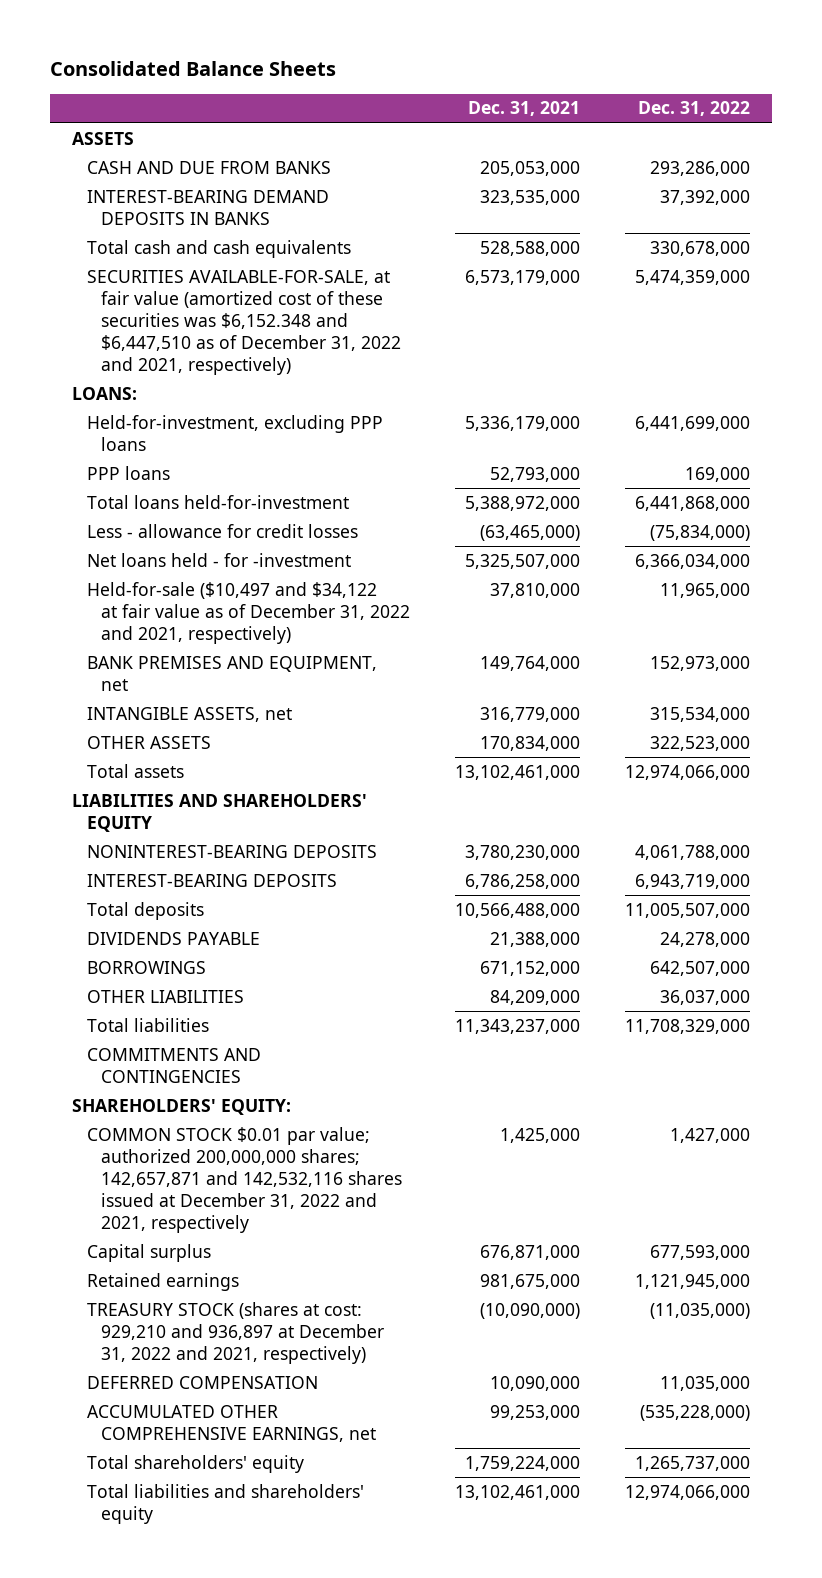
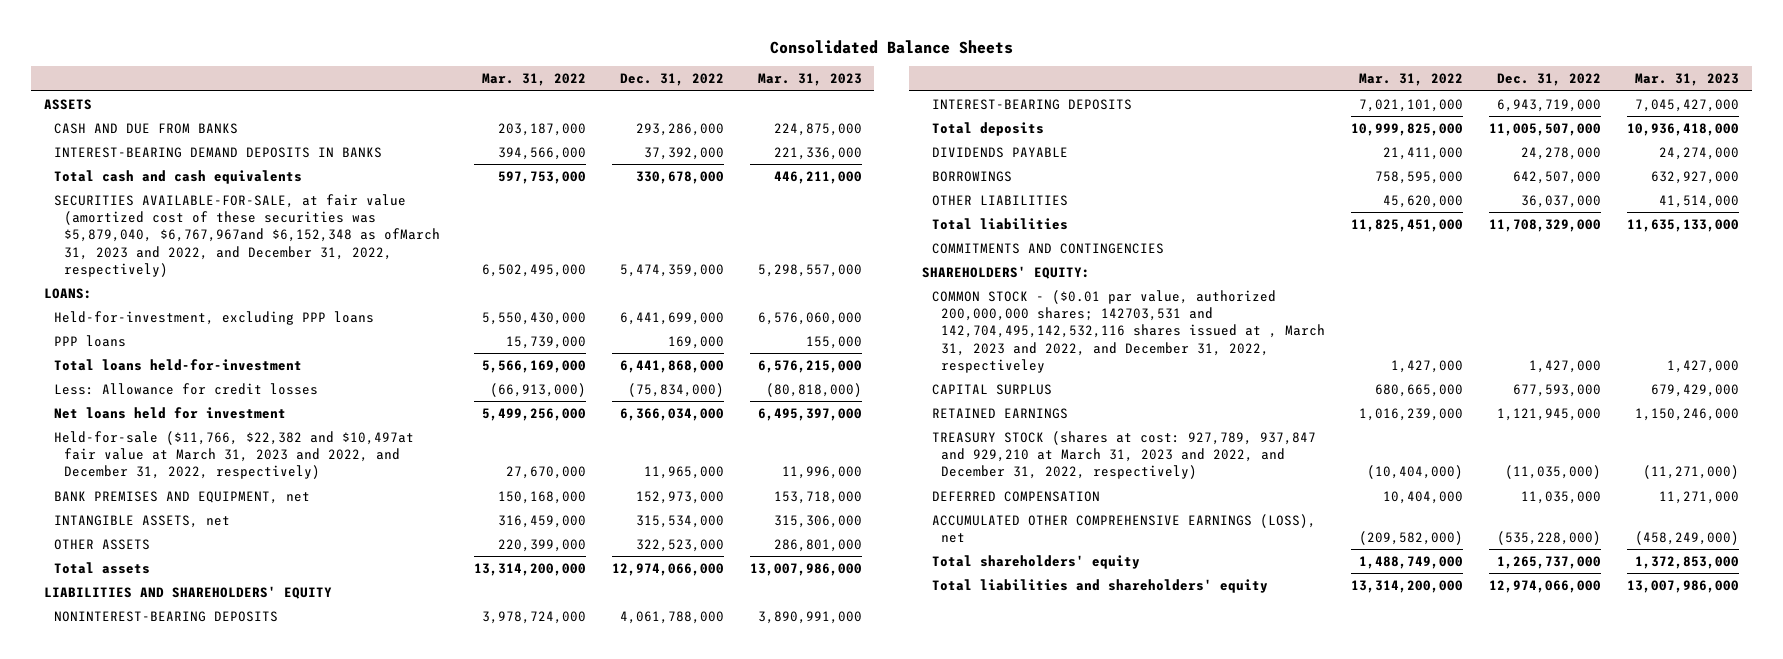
- | Dec. 31, 2021 | Dec. 31, 2022
+ | Mar. 31, 2022 | Dec. 31, 2022 | Mar. 31, 2023
- SECURITIES AVAILABLE-FOR-SALE, at fair value (amortized cost of these securities was $6,152.348 and $6,447,510 as of December 31, 2022 and 2021, respectively) | 6,573,179,000 | 5,474,359,000
+ SECURITIES AVAILABLE-FOR-SALE, at fair value (amortized cost of these securities was $5,879,040, $6,767,967and $6,152,348 as ofMarch 31, 2023 and 2022, and December 31, 2022, respectively) | 6,502,495,000 | 5,474,359,000 | 5,298,557,000
- Less - allowance for credit losses | (63,465,000) | (75,834,000)
- Net loans held - for -investment | 5,325,507,000 | 6,366,034,000
- Held-for-sale ($10,497 and $34,122 at fair value as of December 31, 2022 and 2021, respectively) | 37,810,000 | 11,965,000
+ Less: Allowance for credit losses | (66,913,000) | (75,834,000) | (80,818,000)
+ Net loans held for investment | 5,499,256,000 | 6,366,034,000 | 6,495,397,000
+ Held-for-sale ($11,766, $22,382 and $10,497at fair value at March 31, 2023 and 2022, and December 31, 2022, respectively) | 27,670,000 | 11,965,000 | 11,996,000
- COMMON STOCK $0.01 par value; authorized 200,000,000 shares; 142,657,871 and 142,532,116 shares issued at December 31, 2022 and 2021, respectively | 1,425,000 | 1,427,000
- Capital surplus | 676,871,000 | 677,593,000
- Retained earnings | 981,675,000 | 1,121,945,000
- TREASURY STOCK (shares at cost: 929,210 and 936,897 at December 31, 2022 and 2021, respectively) | (10,090,000) | (11,035,000)
+ COMMON STOCK - ($0.01 par value, authorized 200,000,000 shares; 142703,531 and 142,704,495,142,532,116 shares issued at , March 31, 2023 and 2022, and December 31, 2022, respectiveley | 1,427,000 | 1,427,000 | 1,427,000
+ CAPITAL SURPLUS | 680,665,000 | 677,593,000 | 679,429,000
+ RETAINED EARNINGS | 1,016,239,000 | 1,121,945,000 | 1,150,246,000
+ TREASURY STOCK (shares at cost: 927,789, 937,847 and 929,210 at March 31, 2023 and 2022, and December 31, 2022, respectively) | (10,404,000) | (11,035,000) | (11,271,000)
- ACCUMULATED OTHER COMPREHENSIVE EARNINGS, net | 99,253,000 | (535,228,000)
+ ACCUMULATED OTHER COMPREHENSIVE EARNINGS (LOSS), net | (209,582,000) | (535,228,000) | (458,249,000)

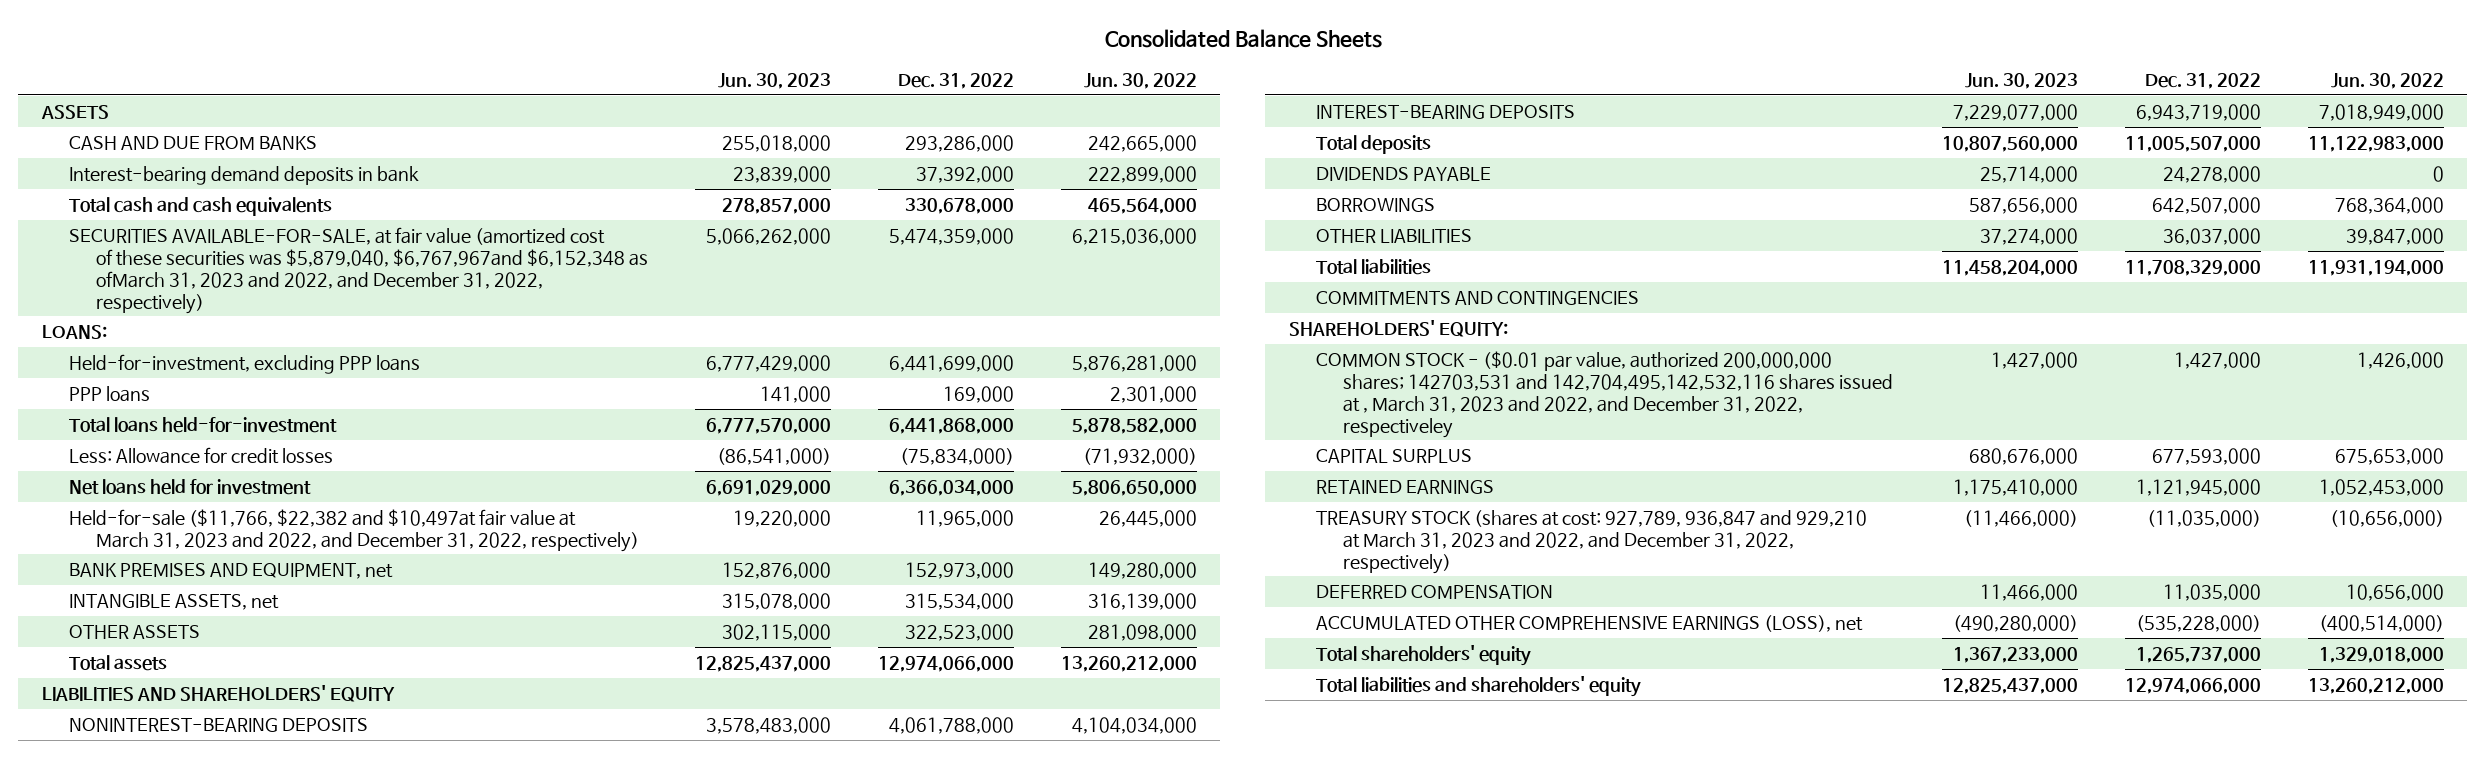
- | Mar. 31, 2022 | Dec. 31, 2022 | Mar. 31, 2023
+ | Jun. 30, 2023 | Dec. 31, 2022 | Jun. 30, 2022
- INTEREST-BEARING DEMAND DEPOSITS IN BANKS | 394,566,000 | 37,392,000 | 221,336,000
+ Interest-bearing demand deposits in bank | 23,839,000 | 37,392,000 | 222,899,000
- TREASURY STOCK (shares at cost: 927,789, 937,847 and 929,210 at March 31, 2023 and 2022, and December 31, 2022, respectively) | (10,404,000) | (11,035,000) | (11,271,000)
+ TREASURY STOCK (shares at cost: 927,789, 936,847 and 929,210 at March 31, 2023 and 2022, and December 31, 2022, respectively) | (11,466,000) | (11,035,000) | (10,656,000)

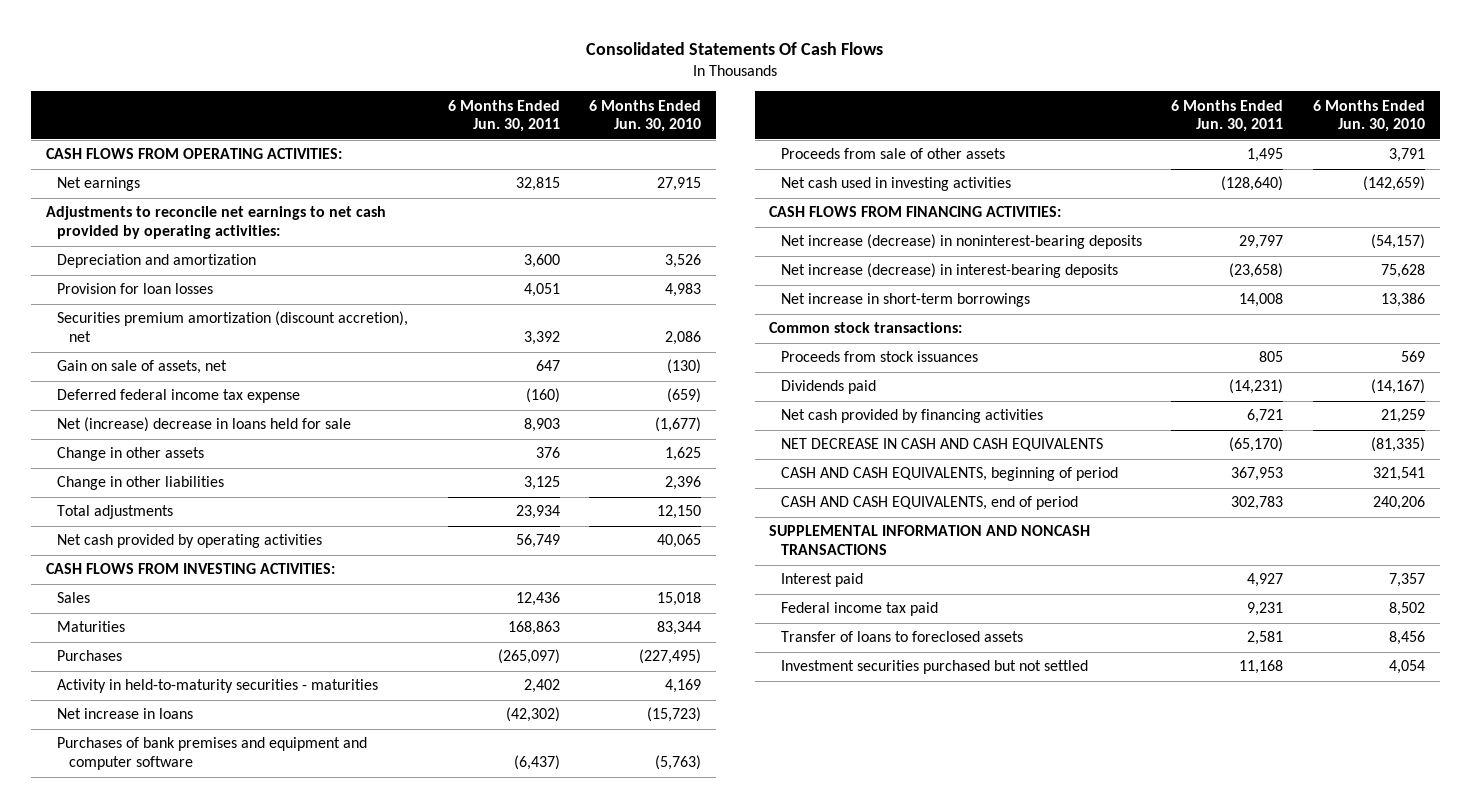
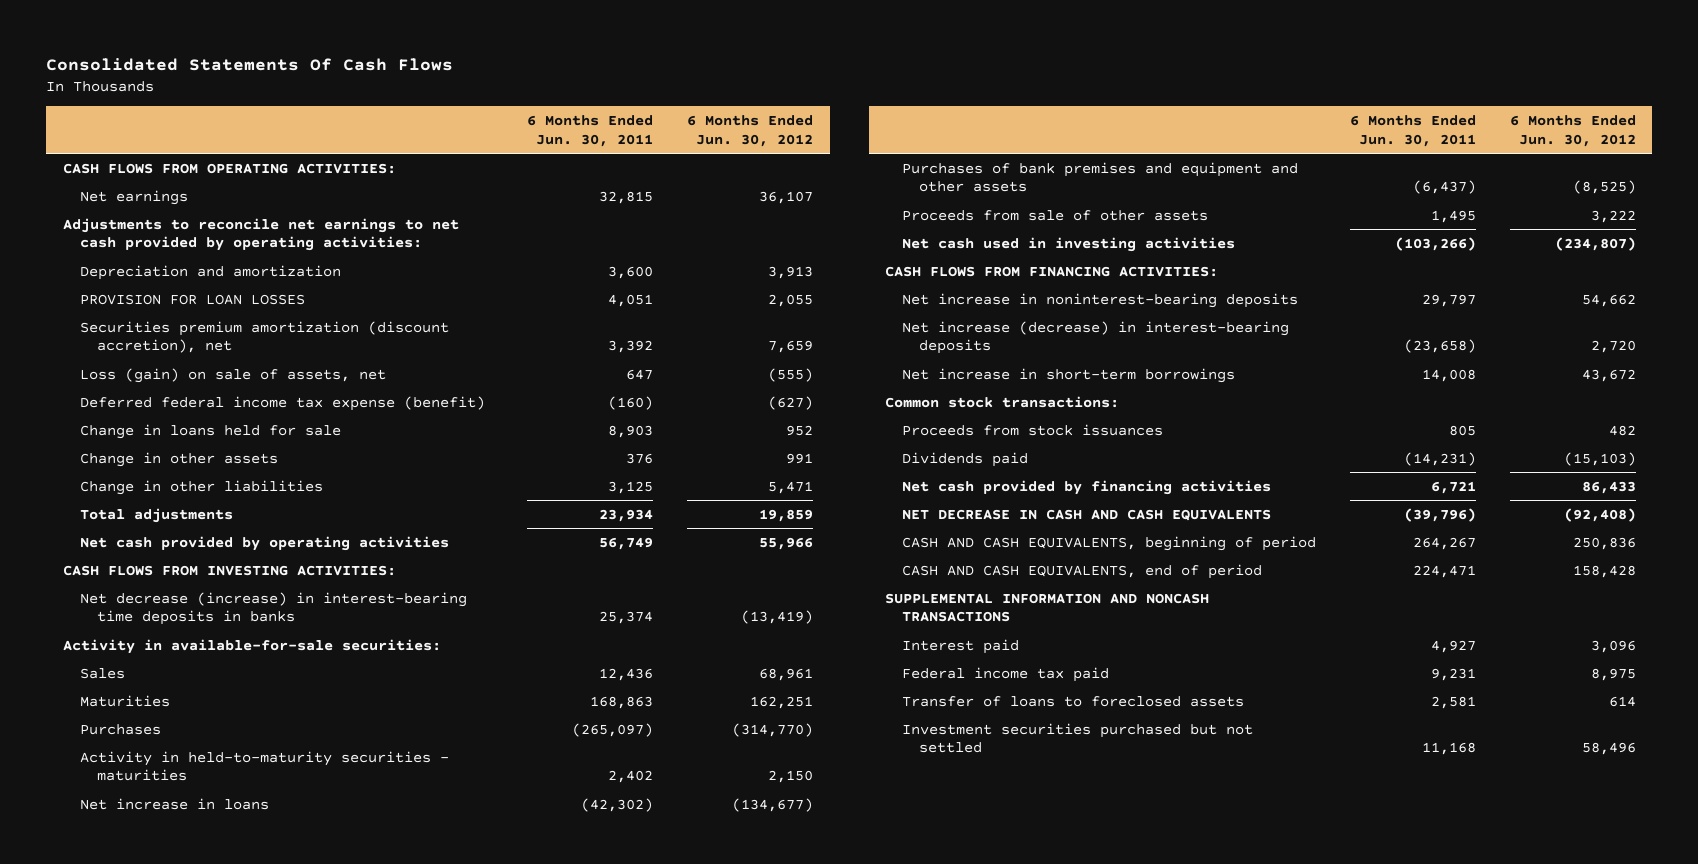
- | 6 Months Ended Jun. 30, 2011 | 6 Months Ended Jun. 30, 2010
+ | 6 Months Ended Jun. 30, 2011 | 6 Months Ended Jun. 30, 2012
- Provision for loan losses | 4,051 | 4,983
+ PROVISION FOR LOAN LOSSES | 4,051 | 2,055
- Gain on sale of assets, net | 647 | (130)
- Deferred federal income tax expense | (160) | (659)
- Net (increase) decrease in loans held for sale | 8,903 | (1,677)
+ Loss (gain) on sale of assets, net | 647 | (555)
+ Deferred federal income tax expense (benefit) | (160) | (627)
+ Change in loans held for sale | 8,903 | 952
+ Net decrease (increase) in interest-bearing time deposits in banks | 25,374 | (13,419)
+ Activity in available-for-sale securities:
- Purchases of bank premises and equipment and computer software | (6,437) | (5,763)
+ Purchases of bank premises and equipment and other assets | (6,437) | (8,525)
- Net cash used in investing activities | (128,640) | (142,659)
+ Net cash used in investing activities | (103,266) | (234,807)
- Net increase (decrease) in noninterest-bearing deposits | 29,797 | (54,157)
+ Net increase in noninterest-bearing deposits | 29,797 | 54,662
- NET DECREASE IN CASH AND CASH EQUIVALENTS | (65,170) | (81,335)
- CASH AND CASH EQUIVALENTS, beginning of period | 367,953 | 321,541
- CASH AND CASH EQUIVALENTS, end of period | 302,783 | 240,206
+ NET DECREASE IN CASH AND CASH EQUIVALENTS | (39,796) | (92,408)
+ CASH AND CASH EQUIVALENTS, beginning of period | 264,267 | 250,836
+ CASH AND CASH EQUIVALENTS, end of period | 224,471 | 158,428

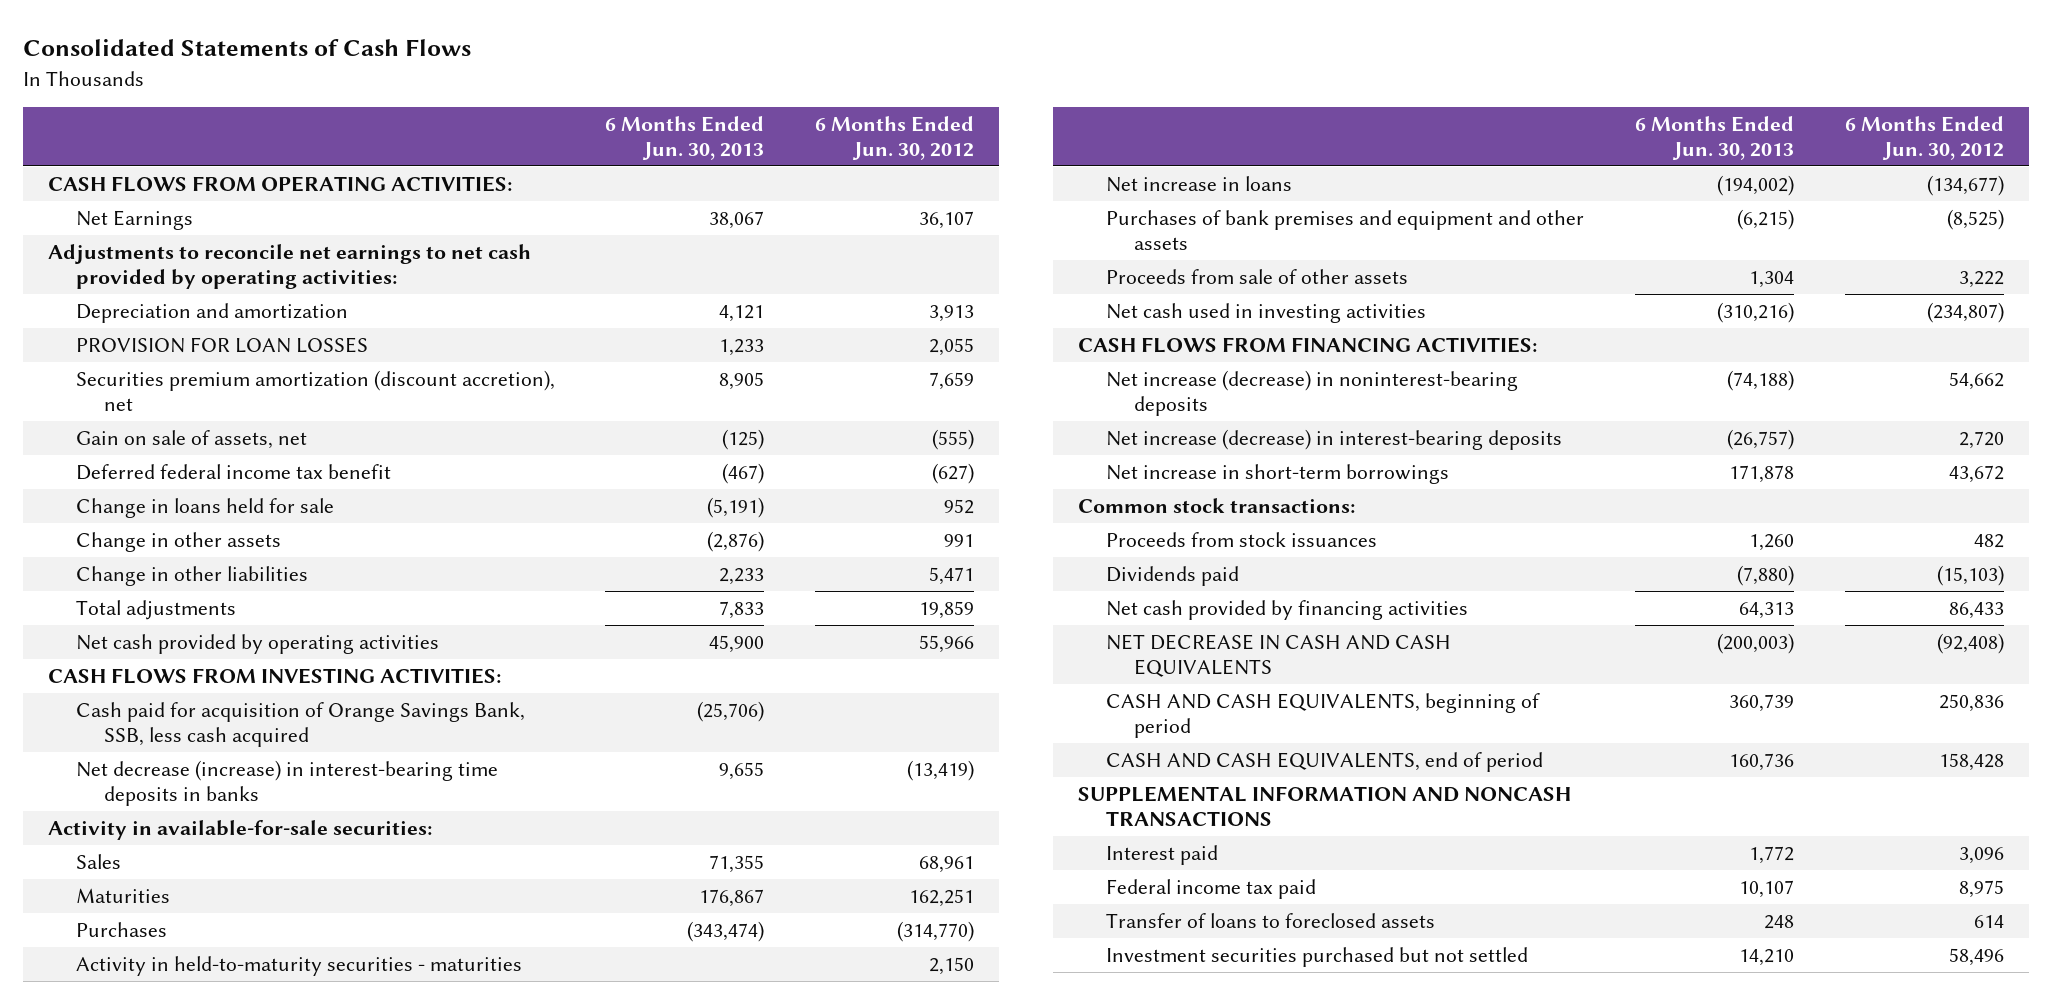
- Consolidated Statements Of Cash Flows
+ Consolidated Statements of Cash Flows
- | 6 Months Ended Jun. 30, 2011 | 6 Months Ended Jun. 30, 2012
+ | 6 Months Ended Jun. 30, 2013 | 6 Months Ended Jun. 30, 2012
- Net earnings | 32,815 | 36,107
+ Net Earnings | 38,067 | 36,107
- Loss (gain) on sale of assets, net | 647 | (555)
- Deferred federal income tax expense (benefit) | (160) | (627)
+ Gain on sale of assets, net | (125) | (555)
+ Deferred federal income tax benefit | (467) | (627)
+ Cash paid for acquisition of Orange Savings Bank, SSB, less cash acquired | (25,706) |
- Net increase in noninterest-bearing deposits | 29,797 | 54,662
+ Net increase (decrease) in noninterest-bearing deposits | (74,188) | 54,662

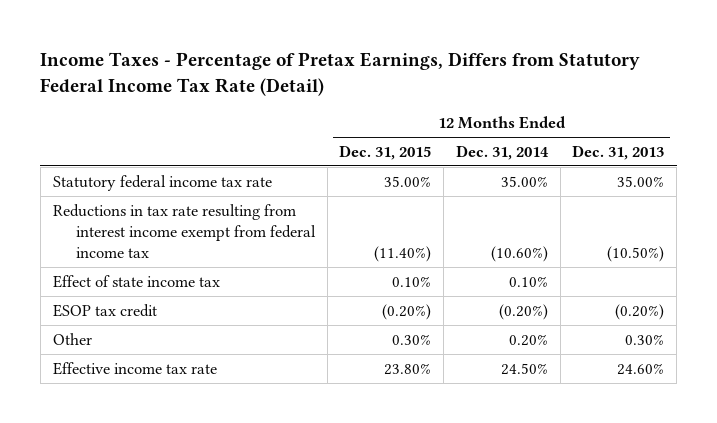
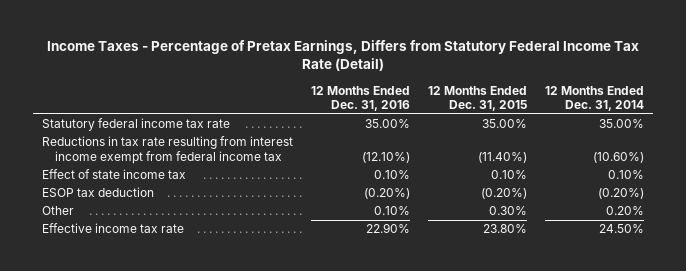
- | 12 Months Ended Dec. 31, 2015 | 12 Months Ended Dec. 31, 2014 | 12 Months Ended Dec. 31, 2013
+ | 12 Months Ended Dec. 31, 2016 | 12 Months Ended Dec. 31, 2015 | 12 Months Ended Dec. 31, 2014
- ESOP tax credit | (0.20%) | (0.20%) | (0.20%)
+ ESOP tax deduction | (0.20%) | (0.20%) | (0.20%)

